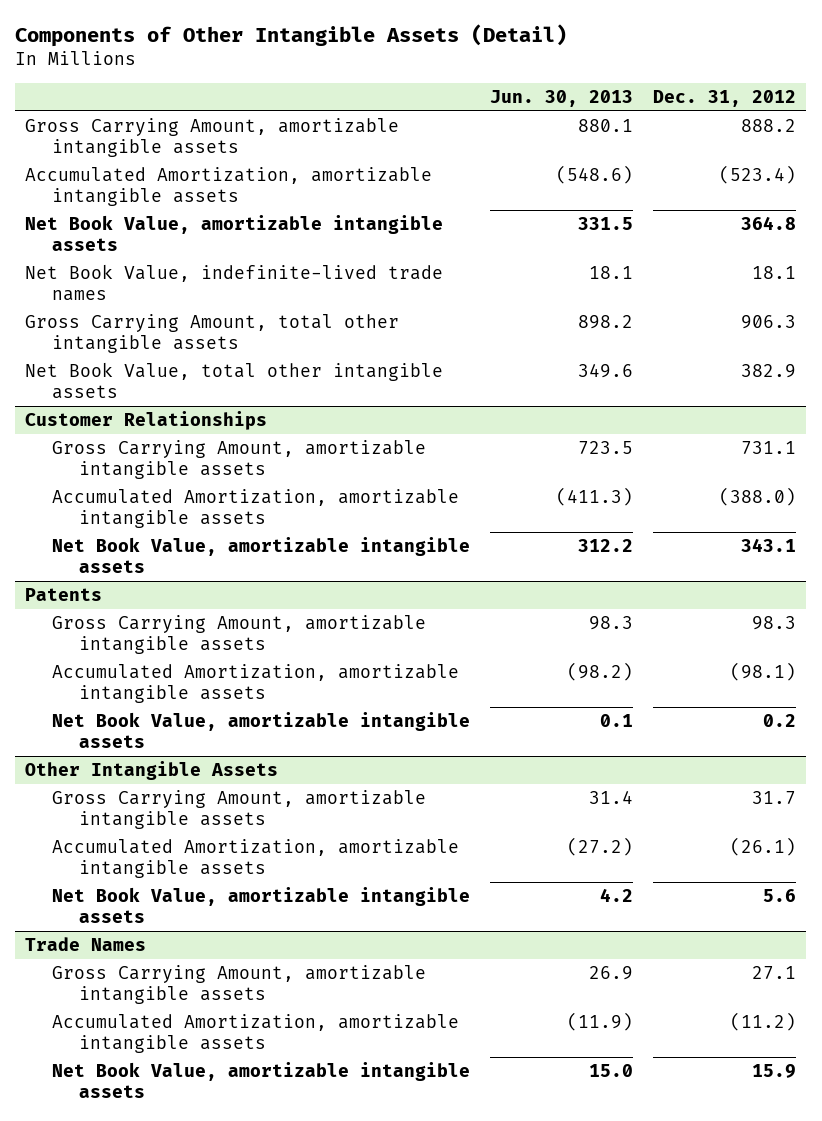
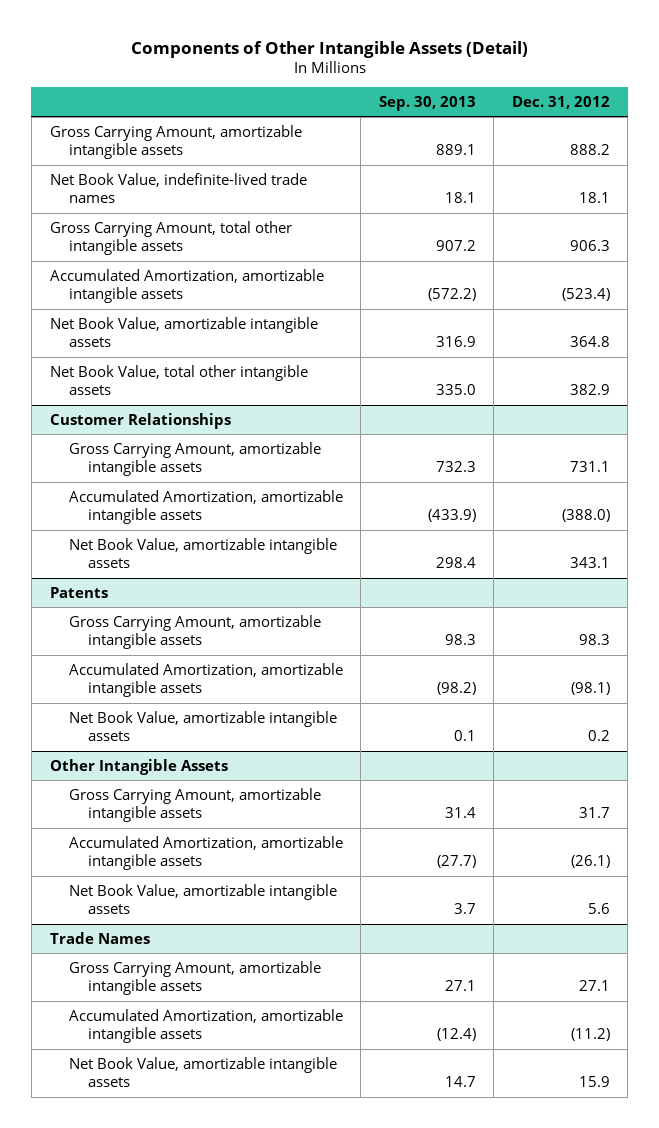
- | Jun. 30, 2013 | Dec. 31, 2012
+ | Sep. 30, 2013 | Dec. 31, 2012
moved down: Accumulated Amortization, amortizable intangible assets | (572.2) | (523.4)
moved down: Net Book Value, amortizable intangible assets | 316.9 | 364.8

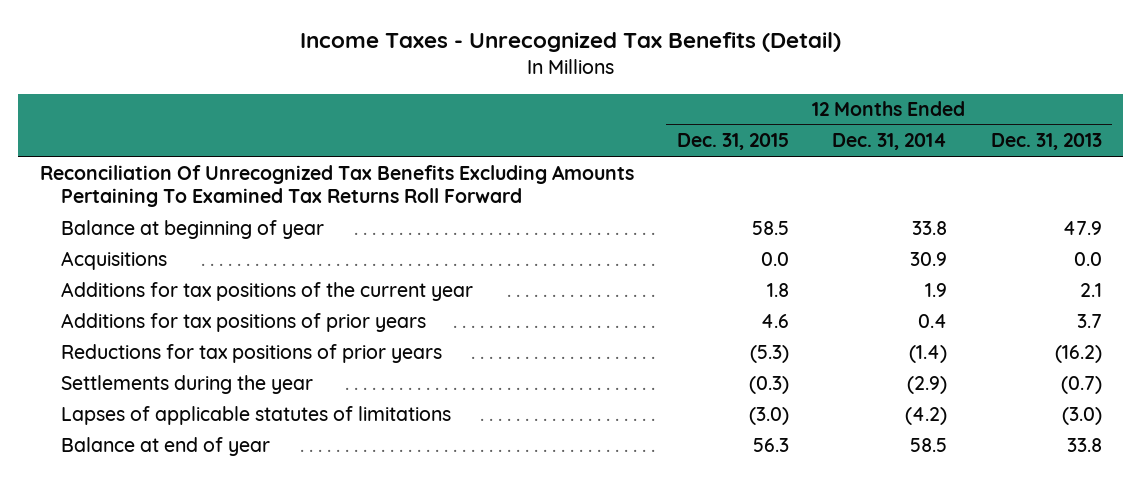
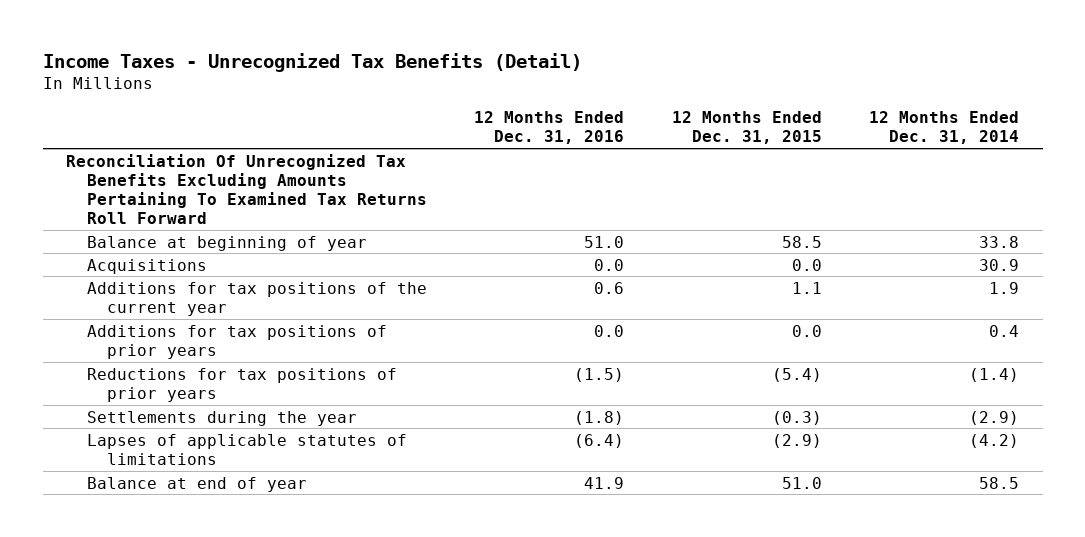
- | 12 Months Ended Dec. 31, 2015 | 12 Months Ended Dec. 31, 2014 | 12 Months Ended Dec. 31, 2013
+ | 12 Months Ended Dec. 31, 2016 | 12 Months Ended Dec. 31, 2015 | 12 Months Ended Dec. 31, 2014
- Additions for tax positions of the current year | 1.8 | 1.9 | 2.1
- Additions for tax positions of prior years | 4.6 | 0.4 | 3.7
- Reductions for tax positions of prior years | (5.3) | (1.4) | (16.2)
+ Additions for tax positions of the current year | 0.6 | 1.1 | 1.9
+ Additions for tax positions of prior years | 0.0 | 0.0 | 0.4
+ Reductions for tax positions of prior years | (1.5) | (5.4) | (1.4)
- Lapses of applicable statutes of limitations | (3.0) | (4.2) | (3.0)
- Balance at end of year | 56.3 | 58.5 | 33.8
+ Lapses of applicable statutes of limitations | (6.4) | (2.9) | (4.2)
+ Balance at end of year | 41.9 | 51.0 | 58.5

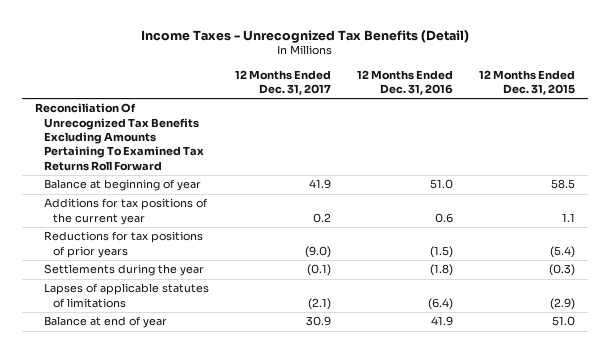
- | 12 Months Ended Dec. 31, 2016 | 12 Months Ended Dec. 31, 2015 | 12 Months Ended Dec. 31, 2014
+ | 12 Months Ended Dec. 31, 2017 | 12 Months Ended Dec. 31, 2016 | 12 Months Ended Dec. 31, 2015
- Acquisitions | 0.0 | 0.0 | 30.9
- Additions for tax positions of prior years | 0.0 | 0.0 | 0.4

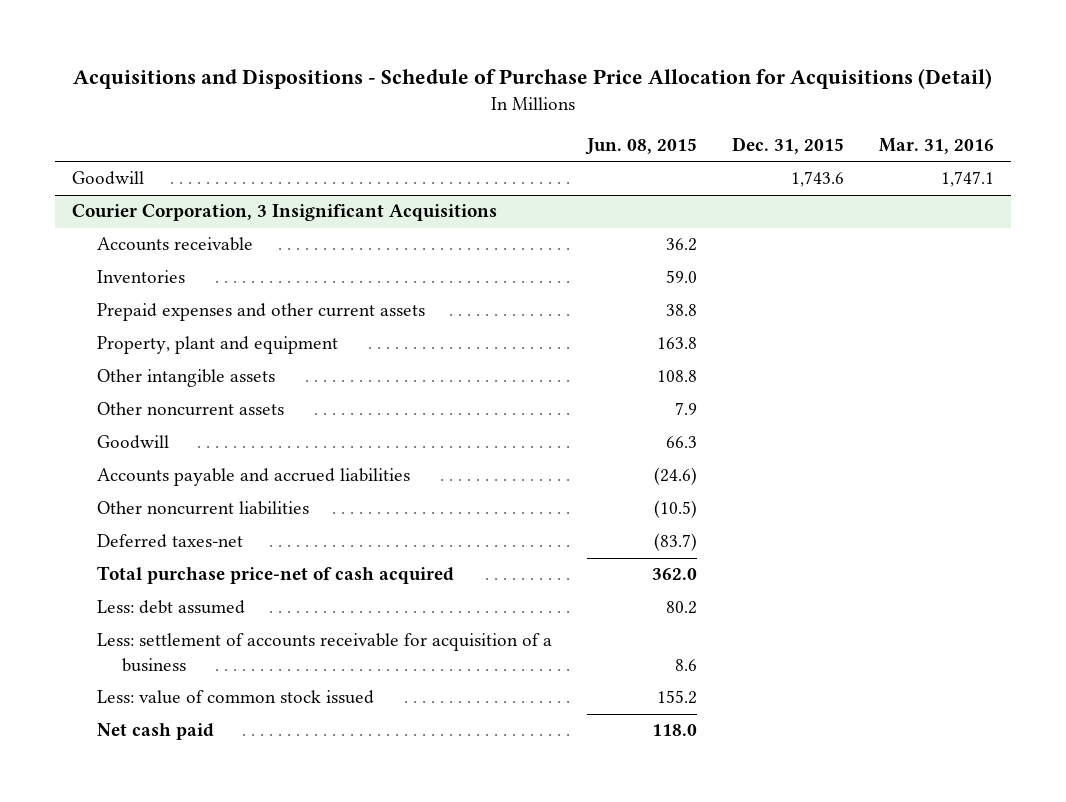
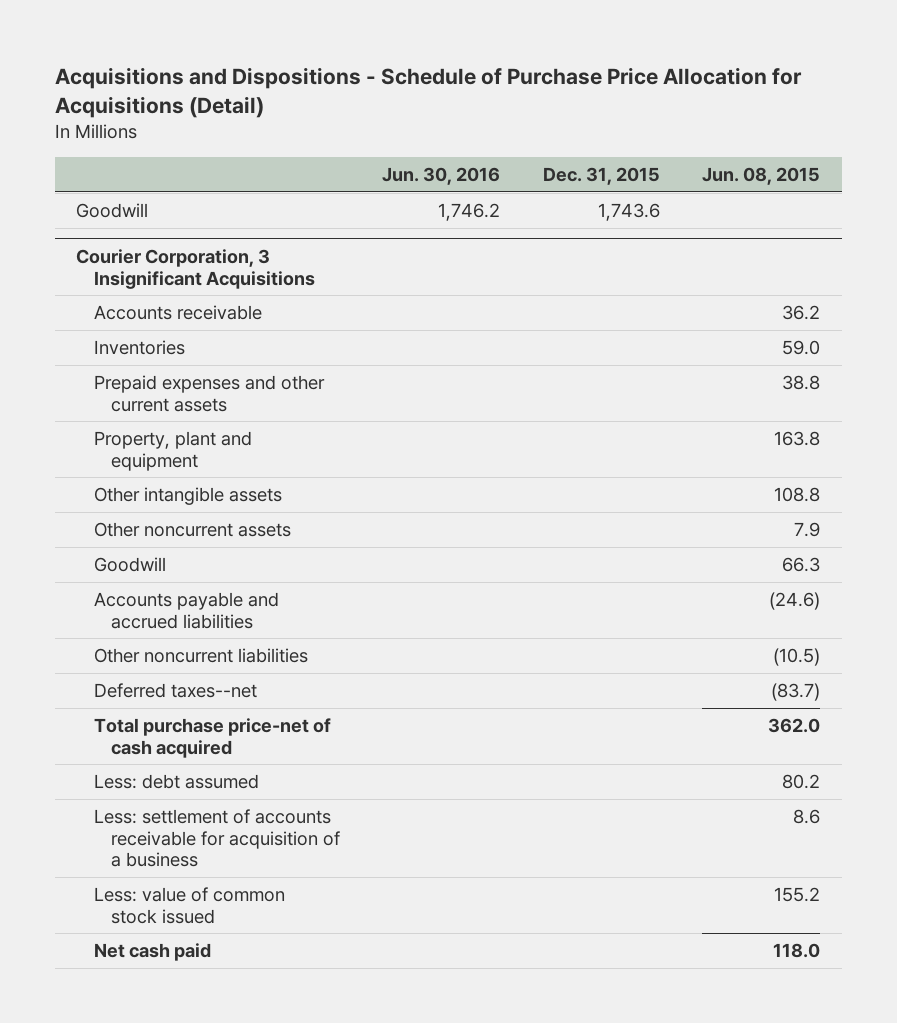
- | Jun. 08, 2015 | Dec. 31, 2015 | Mar. 31, 2016
+ | Jun. 30, 2016 | Dec. 31, 2015 | Jun. 08, 2015
@ Courier Corporation, 3 Insignificant Acquisitions
- Deferred taxes-net | (83.7) | |
+ Deferred taxes--net | | | (83.7)

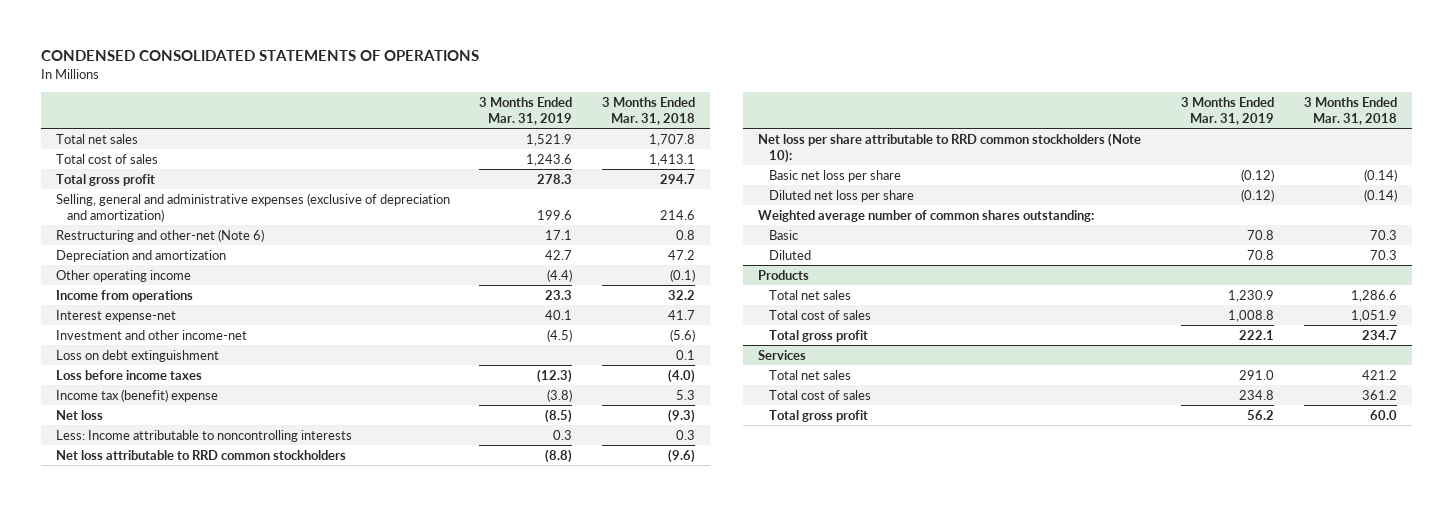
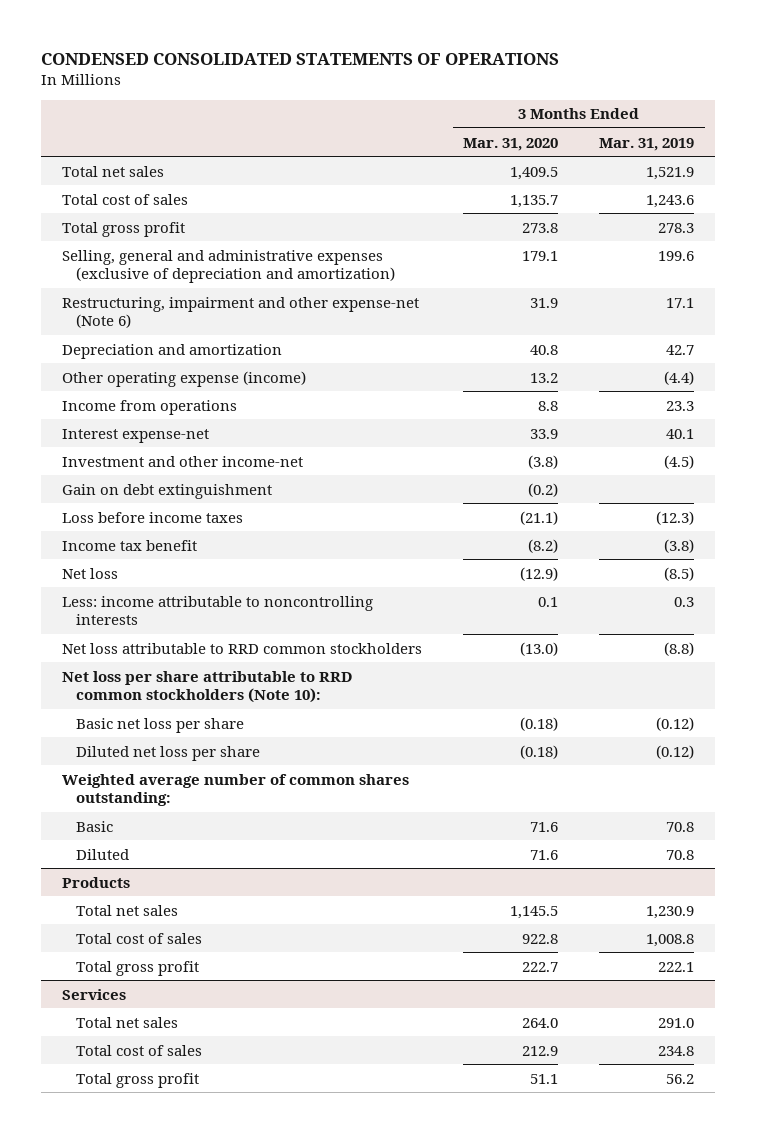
- | 3 Months Ended Mar. 31, 2019 | 3 Months Ended Mar. 31, 2018
+ | 3 Months Ended Mar. 31, 2020 | 3 Months Ended Mar. 31, 2019
- Restructuring and other-net (Note 6) | 17.1 | 0.8
+ Restructuring, impairment and other expense-net (Note 6) | 31.9 | 17.1
- Other operating income | (4.4) | (0.1)
+ Other operating expense (income) | 13.2 | (4.4)
- Loss on debt extinguishment | | 0.1
+ Gain on debt extinguishment | (0.2) |
- Income tax (benefit) expense | (3.8) | 5.3
+ Income tax benefit | (8.2) | (3.8)
- Less: Income attributable to noncontrolling interests | 0.3 | 0.3
+ Less: income attributable to noncontrolling interests | 0.1 | 0.3

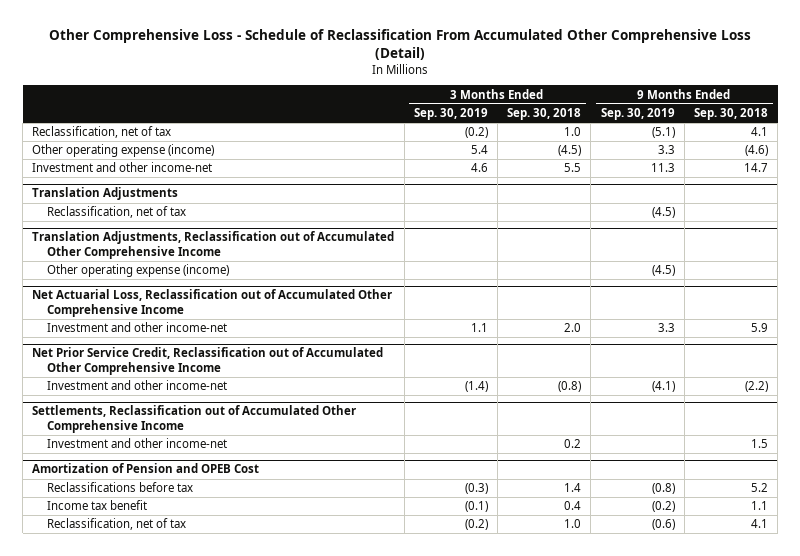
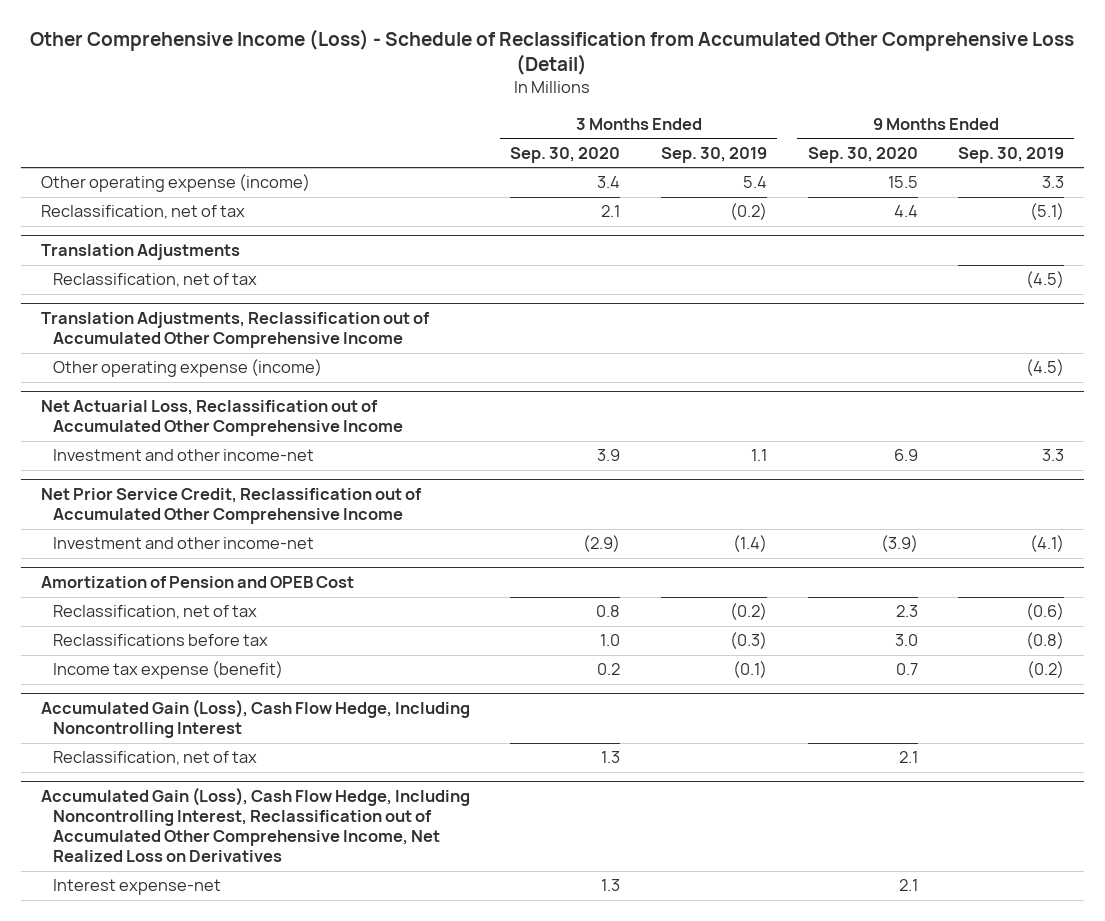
- Other Comprehensive Loss - Schedule of Reclassification From Accumulated Other Comprehensive Loss (Detail)
+ Other Comprehensive Income (Loss) - Schedule of Reclassification from Accumulated Other Comprehensive Loss (Detail)
- | 3 Months Ended Sep. 30, 2019 | 3 Months Ended Sep. 30, 2018 | 9 Months Ended Sep. 30, 2019 | 9 Months Ended Sep. 30, 2018
+ | 3 Months Ended Sep. 30, 2020 | 3 Months Ended Sep. 30, 2019 | 9 Months Ended Sep. 30, 2020 | 9 Months Ended Sep. 30, 2019
- Investment and other income-net | 4.6 | 5.5 | 11.3 | 14.7
moved down: Reclassification, net of tax | 2.1 | (0.2) | 4.4 | (5.1)
- Settlements, Reclassification out of Accumulated Other Comprehensive Income
- Investment and other income-net | | 0.2 | | 1.5
@ Amortization of Pension and OPEB Cost
- Income tax benefit | (0.1) | 0.4 | (0.2) | 1.1
moved down: Reclassifications before tax | 1.0 | (0.3) | 3.0 | (0.8)
+ Income tax expense (benefit) | 0.2 | (0.1) | 0.7 | (0.2)
+ Accumulated Gain (Loss), Cash Flow Hedge, Including Noncontrolling Interest
+ Reclassification, net of tax | 1.3 | | 2.1 |
+ Accumulated Gain (Loss), Cash Flow Hedge, Including Noncontrolling Interest, Reclassification out of Accumulated Other Comprehensive Income, Net Realized Loss on Derivatives
+ Interest expense-net | 1.3 | | 2.1 |

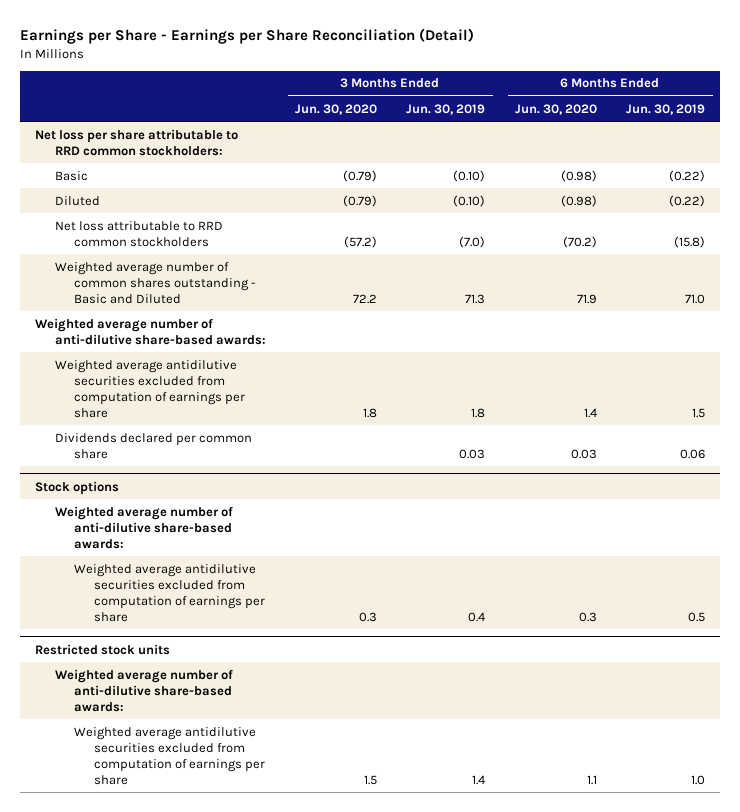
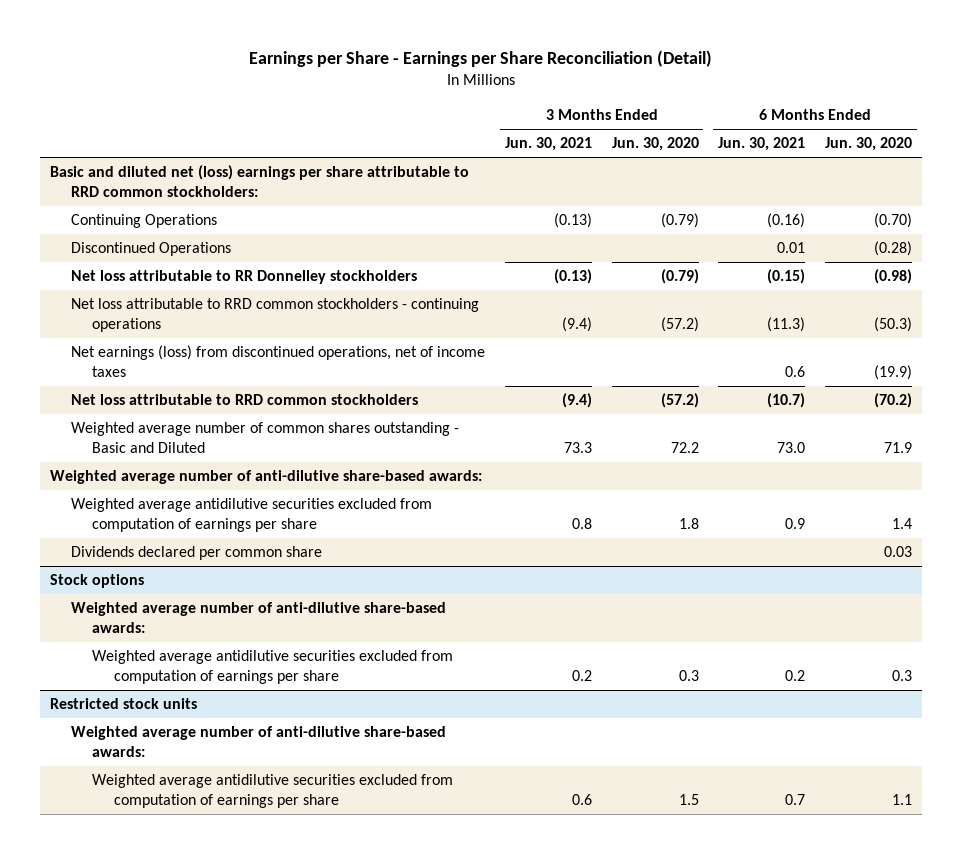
- | 3 Months Ended Jun. 30, 2020 | 3 Months Ended Jun. 30, 2019 | 6 Months Ended Jun. 30, 2020 | 6 Months Ended Jun. 30, 2019
+ | 3 Months Ended Jun. 30, 2021 | 3 Months Ended Jun. 30, 2020 | 6 Months Ended Jun. 30, 2021 | 6 Months Ended Jun. 30, 2020
- Net loss per share attributable to RRD common stockholders:
- Basic | (0.79) | (0.10) | (0.98) | (0.22)
- Diluted | (0.79) | (0.10) | (0.98) | (0.22)
+ Basic and diluted net (loss) earnings per share attributable to RRD common stockholders:
+ Continuing Operations | (0.13) | (0.79) | (0.16) | (0.70)
+ Discontinued Operations | | | 0.01 | (0.28)
+ Net loss attributable to RR Donnelley stockholders | (0.13) | (0.79) | (0.15) | (0.98)
+ Net loss attributable to RRD common stockholders - continuing operations | (9.4) | (57.2) | (11.3) | (50.3)
+ Net earnings (loss) from discontinued operations, net of income taxes | | | 0.6 | (19.9)

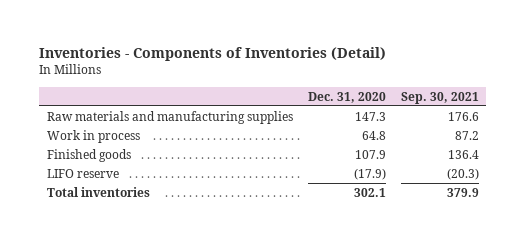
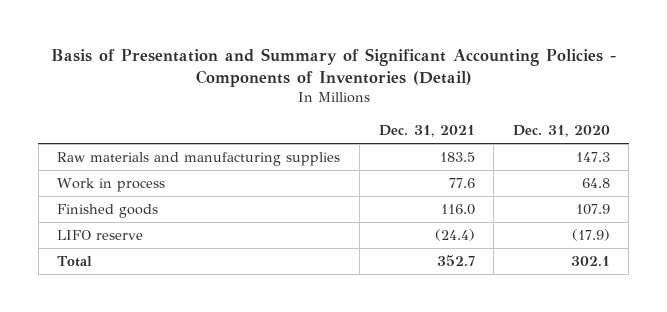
- Inventories - Components of Inventories (Detail)
+ Basis of Presentation and Summary of Significant Accounting Policies - Components of Inventories (Detail)
- | Dec. 31, 2020 | Sep. 30, 2021
+ | Dec. 31, 2021 | Dec. 31, 2020
- Total inventories | 302.1 | 379.9
+ Total | 352.7 | 302.1

